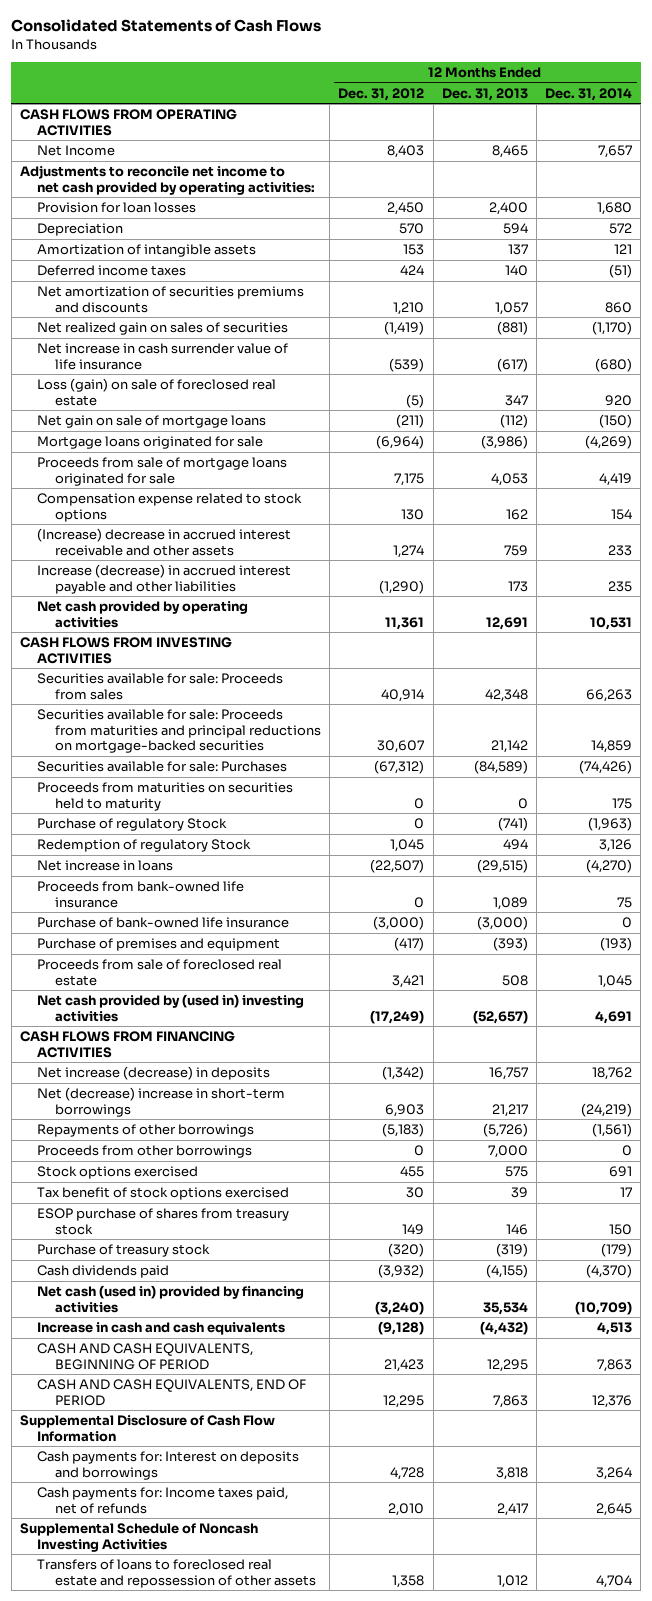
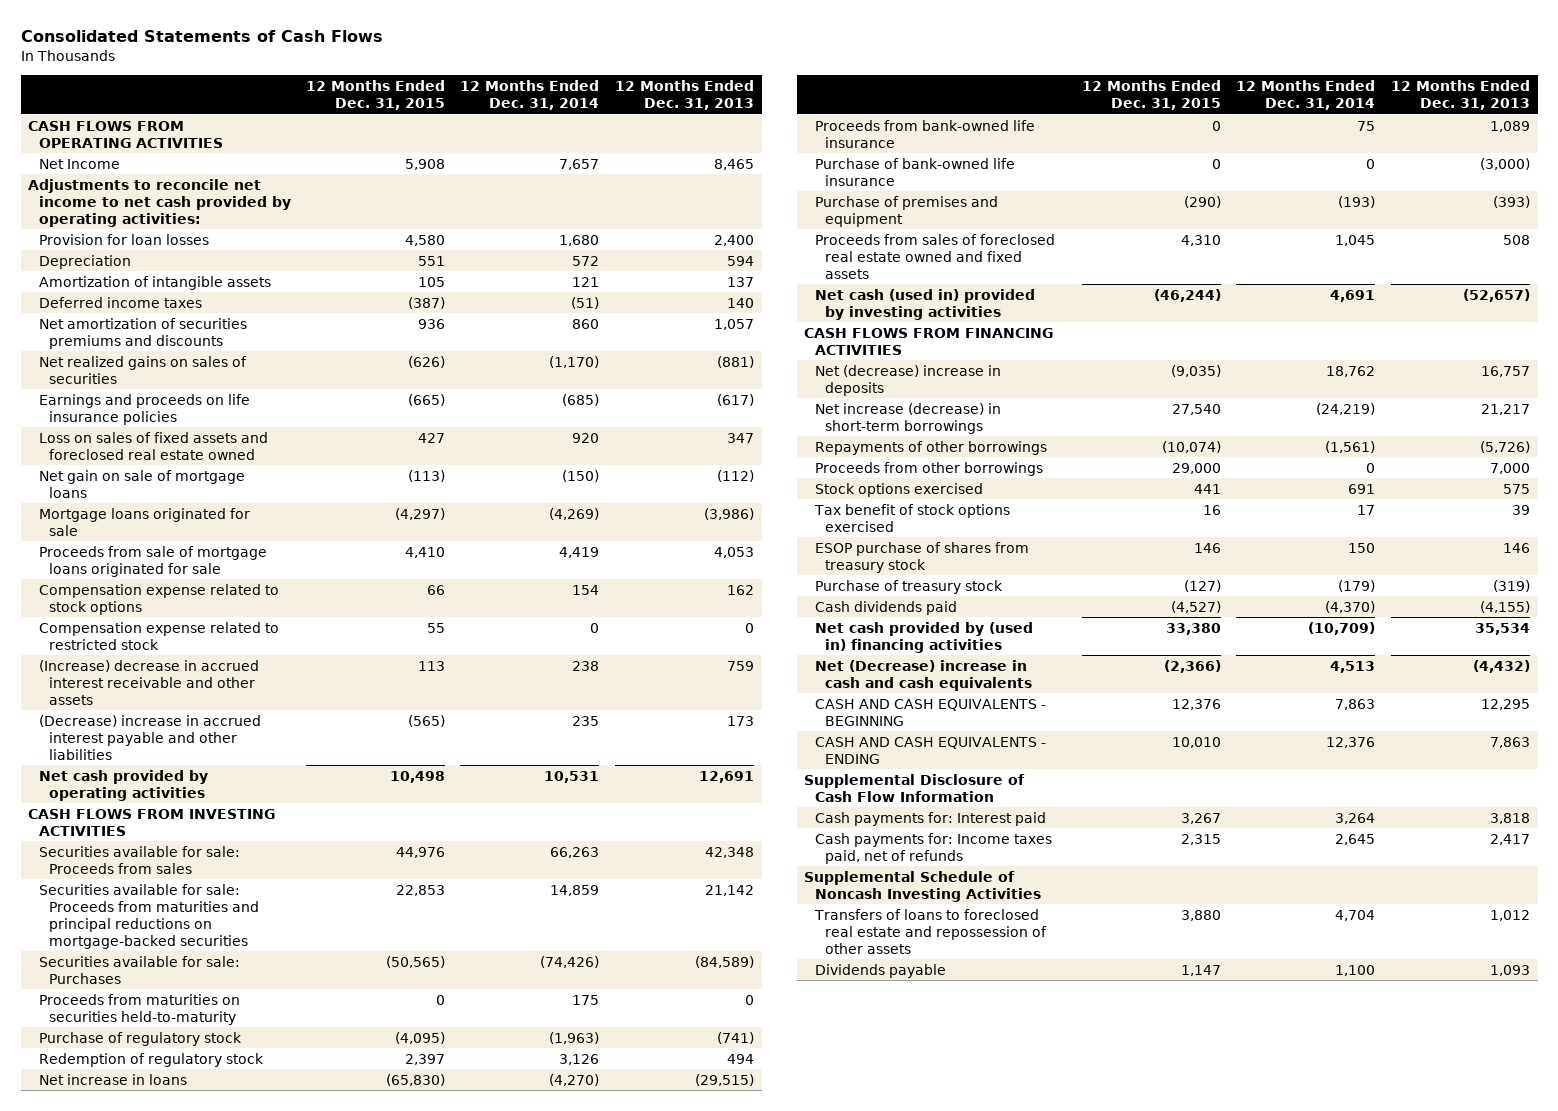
- | 12 Months Ended Dec. 31, 2012 | 12 Months Ended Dec. 31, 2013 | 12 Months Ended Dec. 31, 2014
+ | 12 Months Ended Dec. 31, 2015 | 12 Months Ended Dec. 31, 2014 | 12 Months Ended Dec. 31, 2013
- Net realized gain on sales of securities | (1,419) | (881) | (1,170)
- Net increase in cash surrender value of life insurance | (539) | (617) | (680)
- Loss (gain) on sale of foreclosed real estate | (5) | 347 | 920
+ Net realized gains on sales of securities | (626) | (1,170) | (881)
+ Earnings and proceeds on life insurance policies | (665) | (685) | (617)
+ Loss on sales of fixed assets and foreclosed real estate owned | 427 | 920 | 347
- (Increase) decrease in accrued interest receivable and other assets | 1,274 | 759 | 233
- Increase (decrease) in accrued interest payable and other liabilities | (1,290) | 173 | 235
+ Compensation expense related to restricted stock | 55 | 0 | 0
+ (Increase) decrease in accrued interest receivable and other assets | 113 | 238 | 759
+ (Decrease) increase in accrued interest payable and other liabilities | (565) | 235 | 173
- Proceeds from maturities on securities held to maturity | 0 | 0 | 175
- Purchase of regulatory Stock | 0 | (741) | (1,963)
- Redemption of regulatory Stock | 1,045 | 494 | 3,126
+ Proceeds from maturities on securities held-to-maturity | 0 | 175 | 0
+ Purchase of regulatory stock | (4,095) | (1,963) | (741)
+ Redemption of regulatory stock | 2,397 | 3,126 | 494
- Proceeds from sale of foreclosed real estate | 3,421 | 508 | 1,045
- Net cash provided by (used in) investing activities | (17,249) | (52,657) | 4,691
+ Proceeds from sales of foreclosed real estate owned and fixed assets | 4,310 | 1,045 | 508
+ Net cash (used in) provided by investing activities | (46,244) | 4,691 | (52,657)
- Net increase (decrease) in deposits | (1,342) | 16,757 | 18,762
- Net (decrease) increase in short-term borrowings | 6,903 | 21,217 | (24,219)
+ Net (decrease) increase in deposits | (9,035) | 18,762 | 16,757
+ Net increase (decrease) in short-term borrowings | 27,540 | (24,219) | 21,217
- Net cash (used in) provided by financing activities | (3,240) | 35,534 | (10,709)
- Increase in cash and cash equivalents | (9,128) | (4,432) | 4,513
- CASH AND CASH EQUIVALENTS, BEGINNING OF PERIOD | 21,423 | 12,295 | 7,863
- CASH AND CASH EQUIVALENTS, END OF PERIOD | 12,295 | 7,863 | 12,376
+ Net cash provided by (used in) financing activities | 33,380 | (10,709) | 35,534
+ Net (Decrease) increase in cash and cash equivalents | (2,366) | 4,513 | (4,432)
+ CASH AND CASH EQUIVALENTS - BEGINNING | 12,376 | 7,863 | 12,295
+ CASH AND CASH EQUIVALENTS - ENDING | 10,010 | 12,376 | 7,863
- Cash payments for: Interest on deposits and borrowings | 4,728 | 3,818 | 3,264
+ Cash payments for: Interest paid | 3,267 | 3,264 | 3,818
+ Dividends payable | 1,147 | 1,100 | 1,093

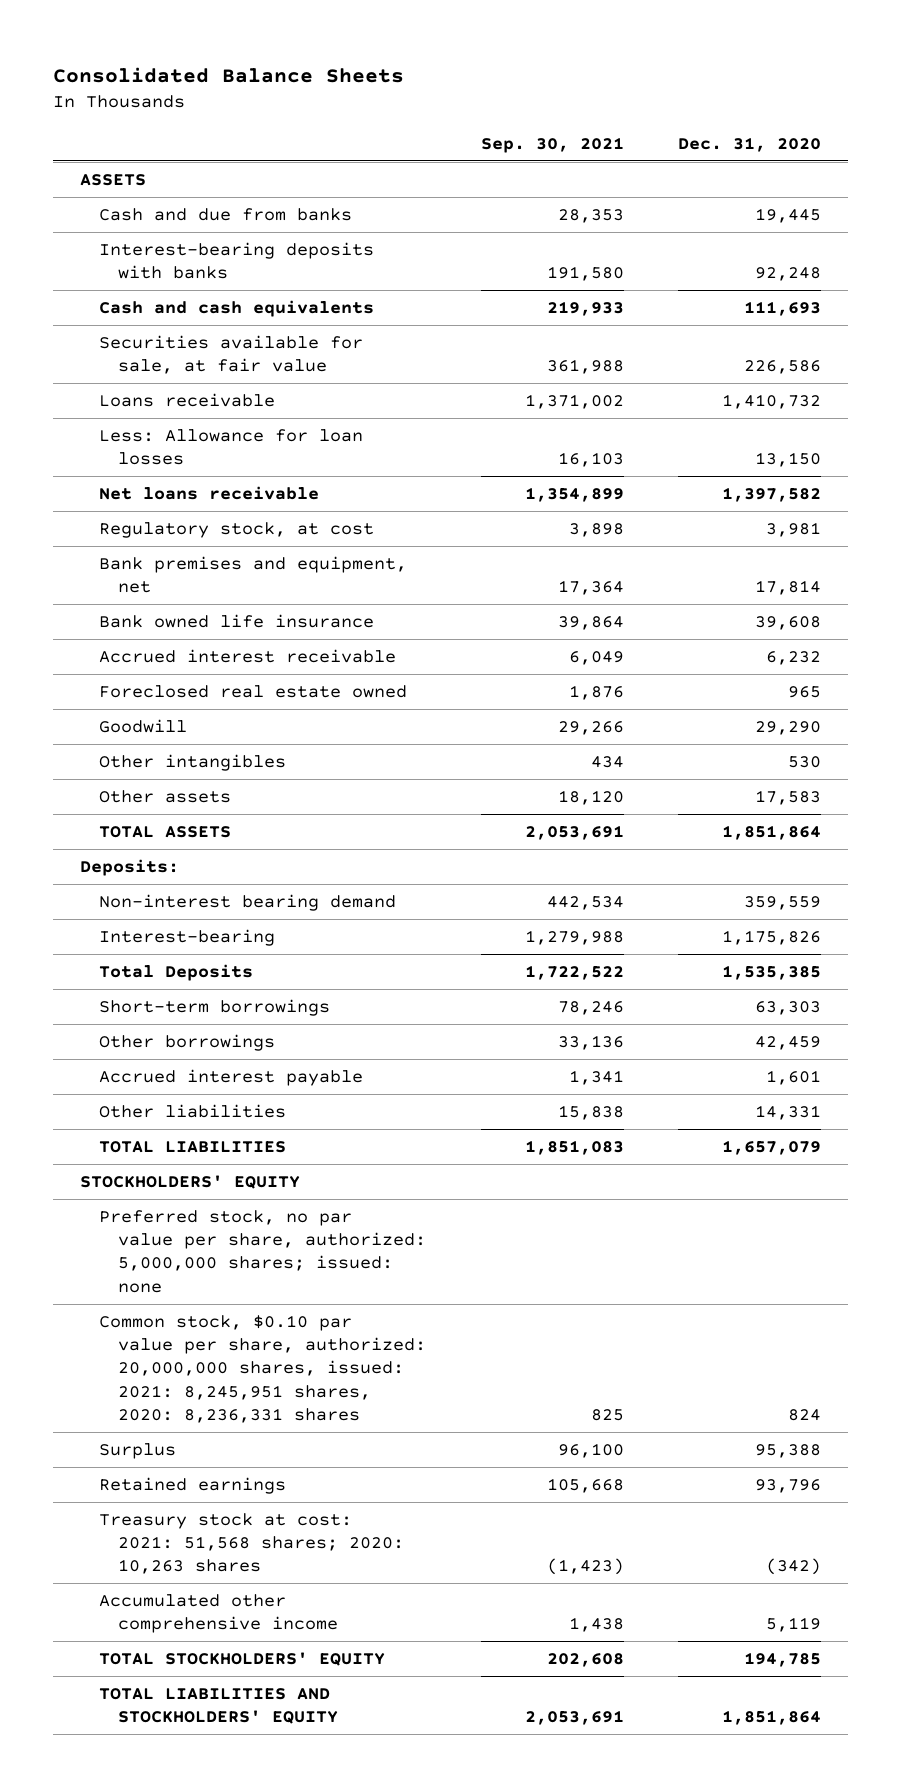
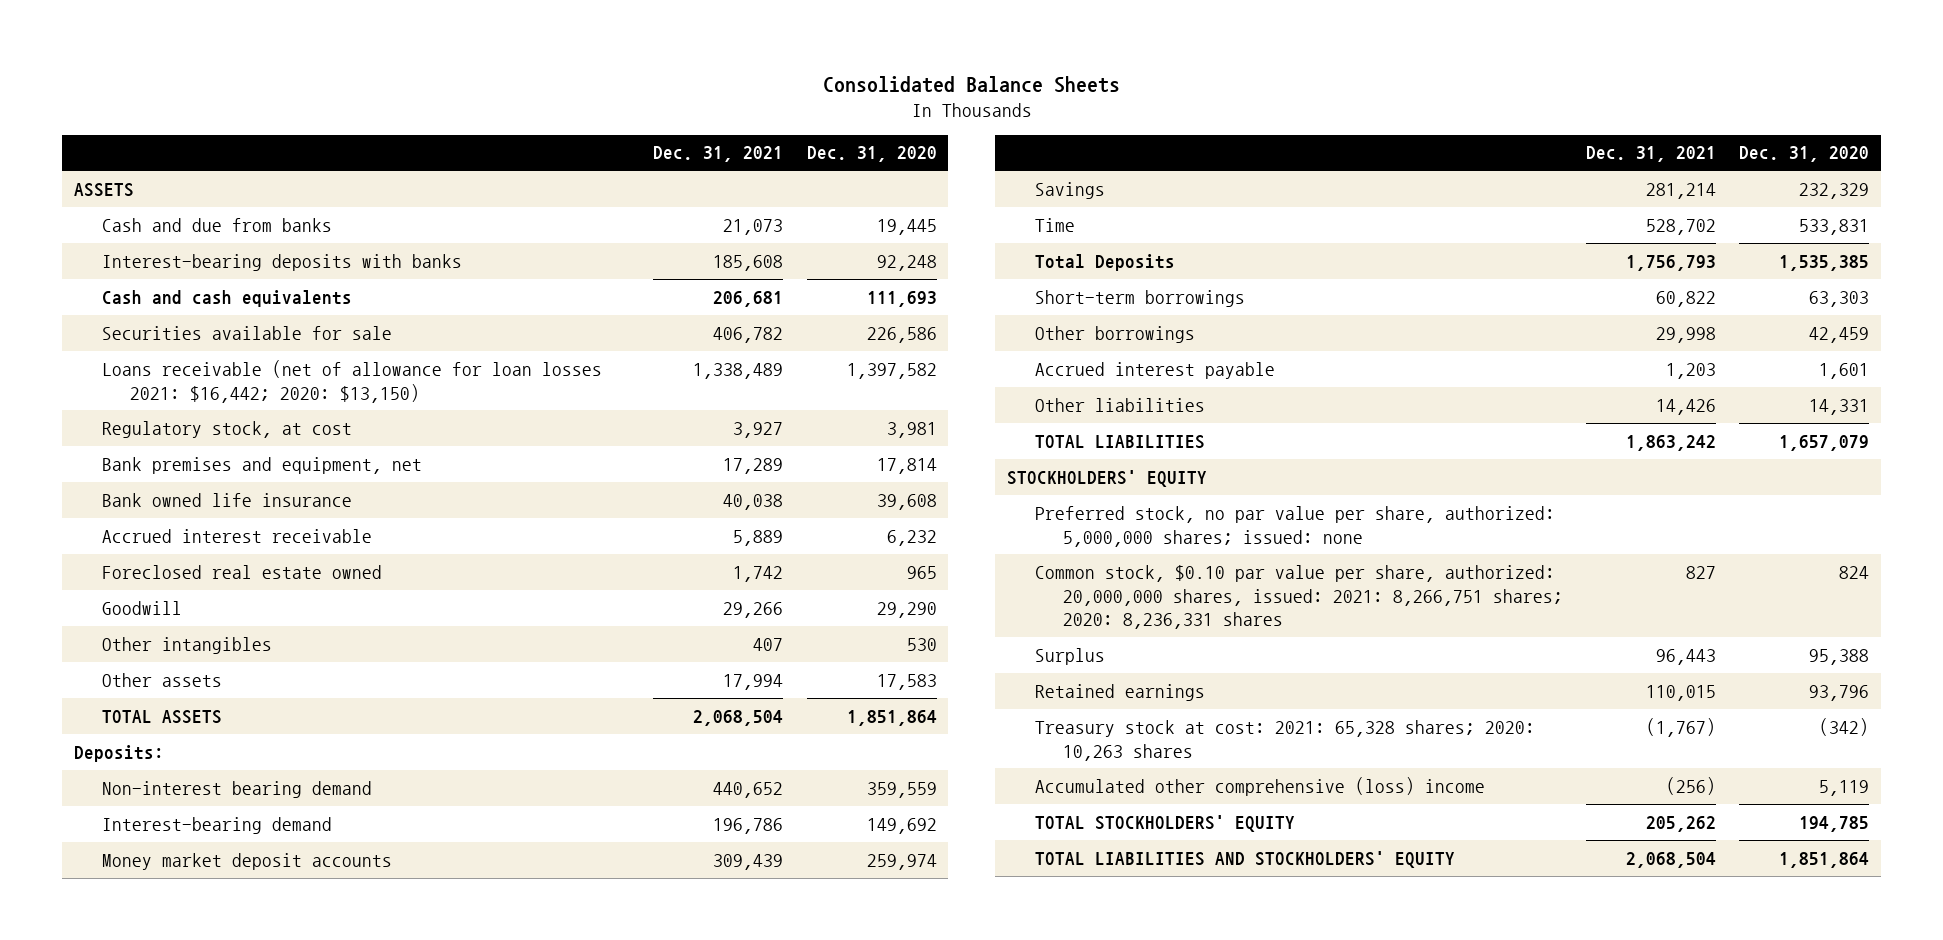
- | Sep. 30, 2021 | Dec. 31, 2020
+ | Dec. 31, 2021 | Dec. 31, 2020
- Securities available for sale, at fair value | 361,988 | 226,586
- Loans receivable | 1,371,002 | 1,410,732
- Less: Allowance for loan losses | 16,103 | 13,150
- Net loans receivable | 1,354,899 | 1,397,582
+ Securities available for sale | 406,782 | 226,586
+ Loans receivable (net of allowance for loan losses 2021: $16,442; 2020: $13,150) | 1,338,489 | 1,397,582
- Interest-bearing | 1,279,988 | 1,175,826
+ Interest-bearing demand | 196,786 | 149,692
+ Money market deposit accounts | 309,439 | 259,974
+ Savings | 281,214 | 232,329
+ Time | 528,702 | 533,831
- Common stock, $0.10 par value per share, authorized: 20,000,000 shares, issued: 2021: 8,245,951 shares, 2020: 8,236,331 shares | 825 | 824
+ Common stock, $0.10 par value per share, authorized: 20,000,000 shares, issued: 2021: 8,266,751 shares; 2020: 8,236,331 shares | 827 | 824
- Treasury stock at cost: 2021: 51,568 shares; 2020: 10,263 shares | (1,423) | (342)
- Accumulated other comprehensive income | 1,438 | 5,119
+ Treasury stock at cost: 2021: 65,328 shares; 2020: 10,263 shares | (1,767) | (342)
+ Accumulated other comprehensive (loss) income | (256) | 5,119

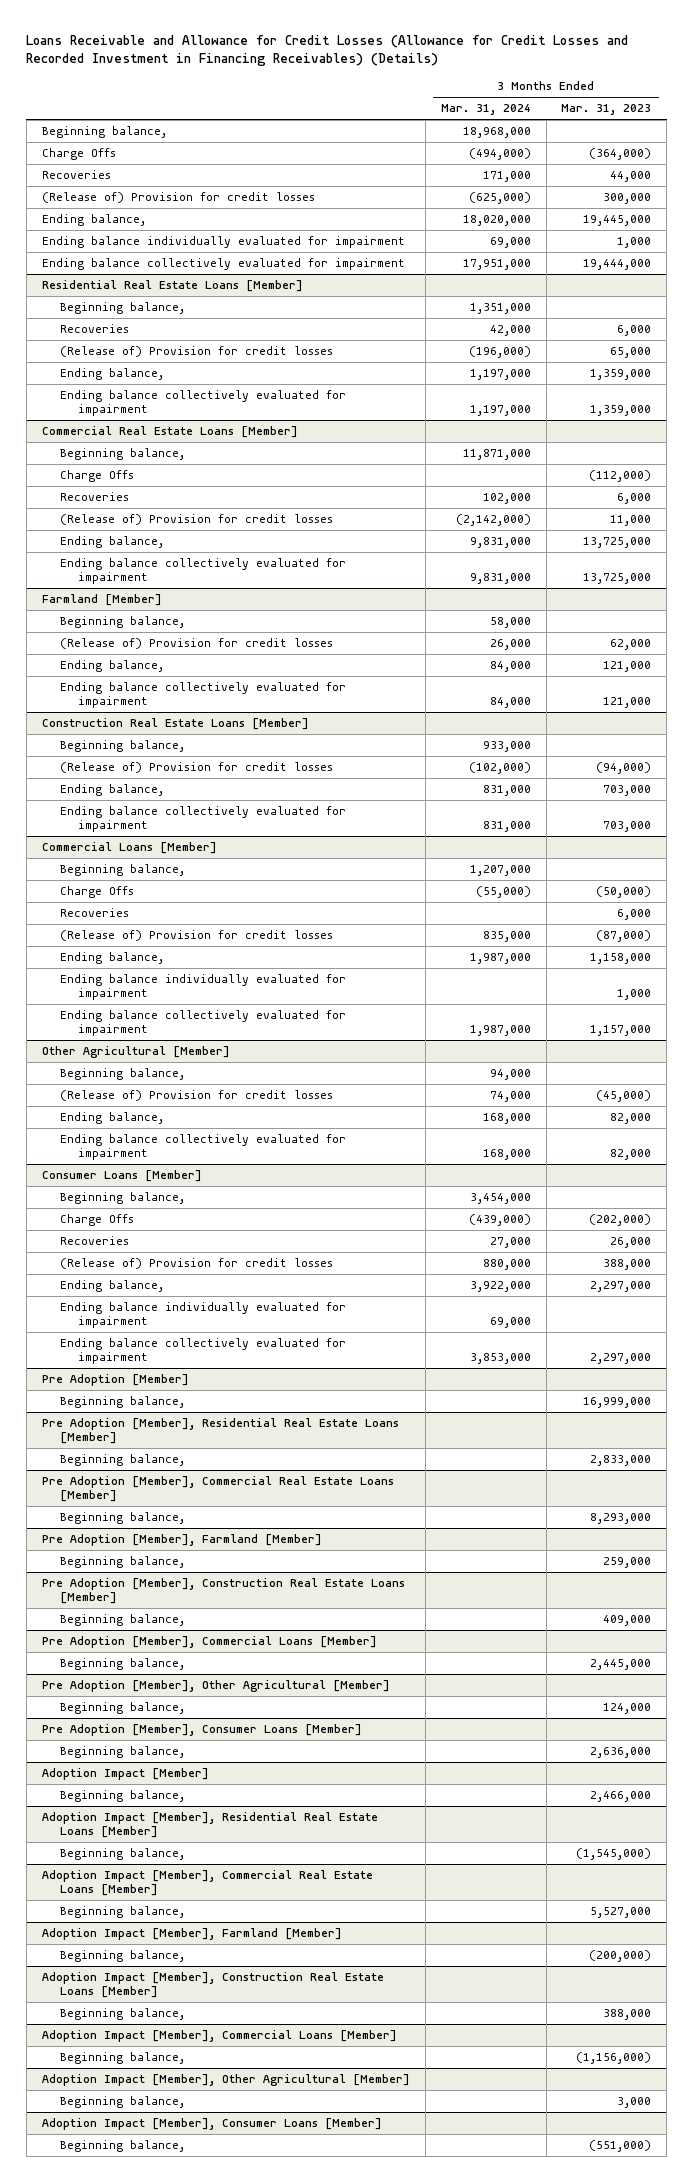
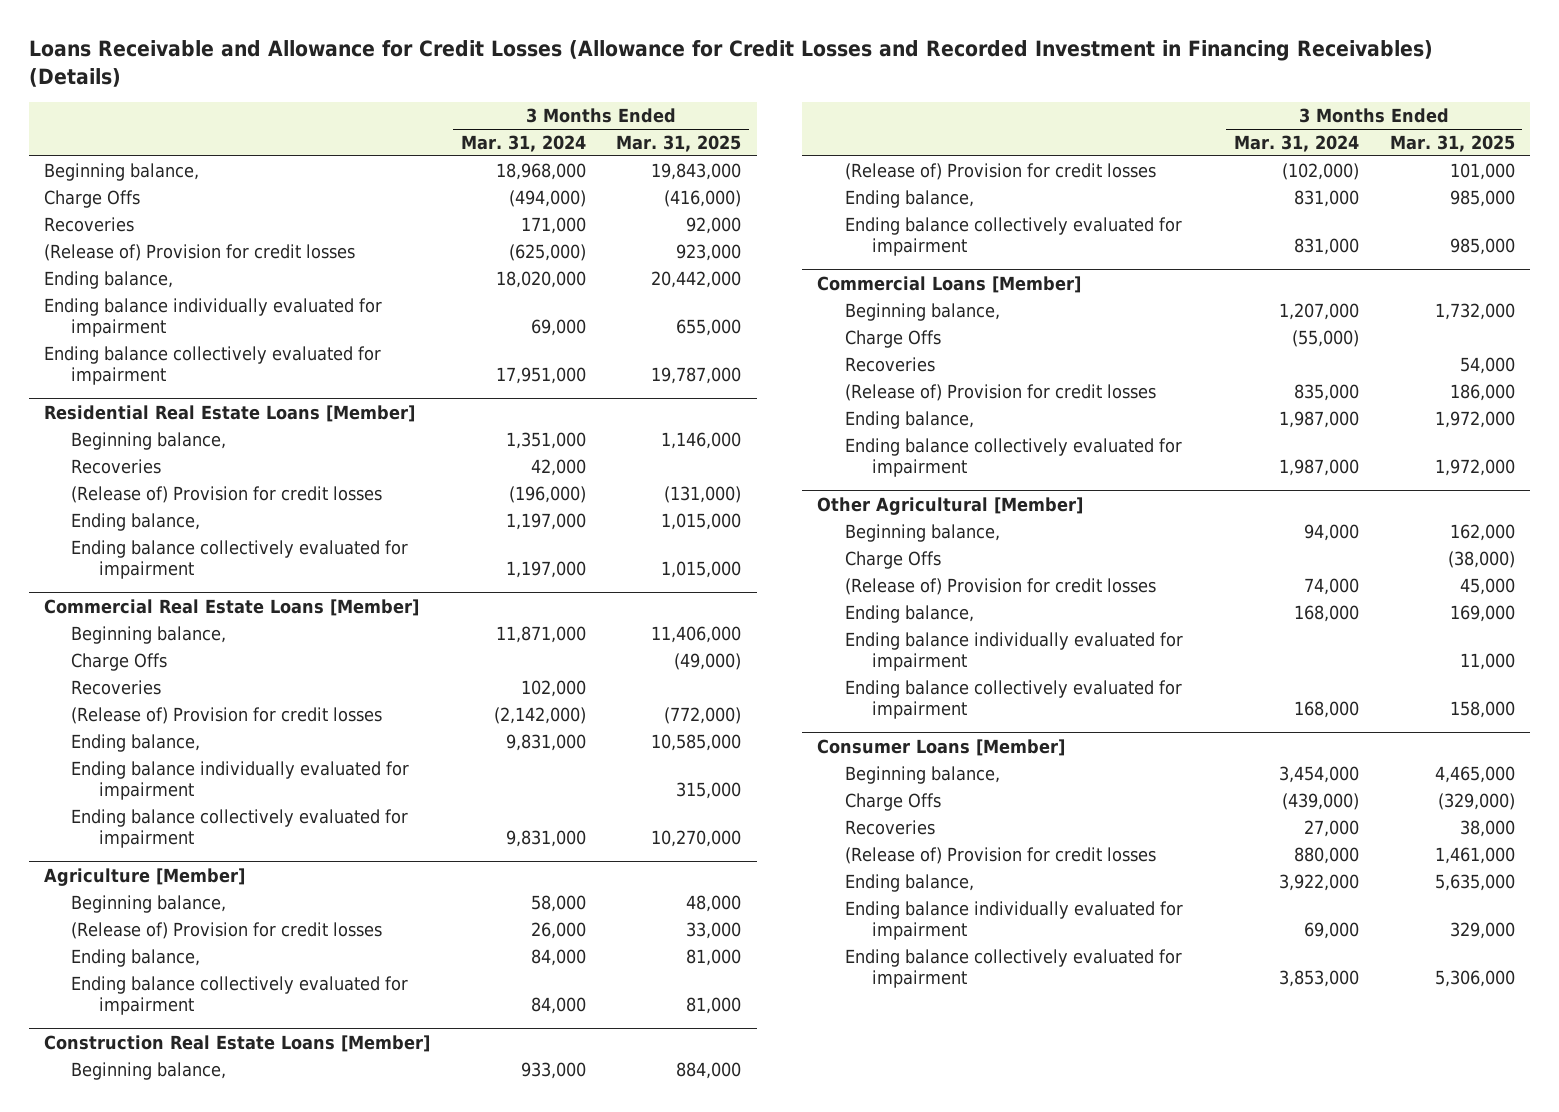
- | 3 Months Ended Mar. 31, 2024 | 3 Months Ended Mar. 31, 2023
+ | 3 Months Ended Mar. 31, 2024 | 3 Months Ended Mar. 31, 2025
@ Commercial Real Estate Loans [Member]
+ Ending balance individually evaluated for impairment | | 315,000
- Farmland [Member]
+ Agriculture [Member]
@ Commercial Loans [Member]
- Ending balance individually evaluated for impairment | | 1,000
@ Other Agricultural [Member]
+ Charge Offs | | (38,000)
+ Ending balance individually evaluated for impairment | | 11,000
- Pre Adoption [Member]
- Beginning balance, | | 16,999,000
- Pre Adoption [Member], Residential Real Estate Loans [Member]
- Beginning balance, | | 2,833,000
- Pre Adoption [Member], Commercial Real Estate Loans [Member]
- Beginning balance, | | 8,293,000
- Pre Adoption [Member], Farmland [Member]
- Beginning balance, | | 259,000
- Pre Adoption [Member], Construction Real Estate Loans [Member]
- Beginning balance, | | 409,000
- Pre Adoption [Member], Commercial Loans [Member]
- Beginning balance, | | 2,445,000
- Pre Adoption [Member], Other Agricultural [Member]
- Beginning balance, | | 124,000
- Pre Adoption [Member], Consumer Loans [Member]
- Beginning balance, | | 2,636,000
- Adoption Impact [Member]
- Beginning balance, | | 2,466,000
- Adoption Impact [Member], Residential Real Estate Loans [Member]
- Beginning balance, | | (1,545,000)
- Adoption Impact [Member], Commercial Real Estate Loans [Member]
- Beginning balance, | | 5,527,000
- Adoption Impact [Member], Farmland [Member]
- Beginning balance, | | (200,000)
- Adoption Impact [Member], Construction Real Estate Loans [Member]
- Beginning balance, | | 388,000
- Adoption Impact [Member], Commercial Loans [Member]
- Beginning balance, | | (1,156,000)
- Adoption Impact [Member], Other Agricultural [Member]
- Beginning balance, | | 3,000
- Adoption Impact [Member], Consumer Loans [Member]
- Beginning balance, | | (551,000)

